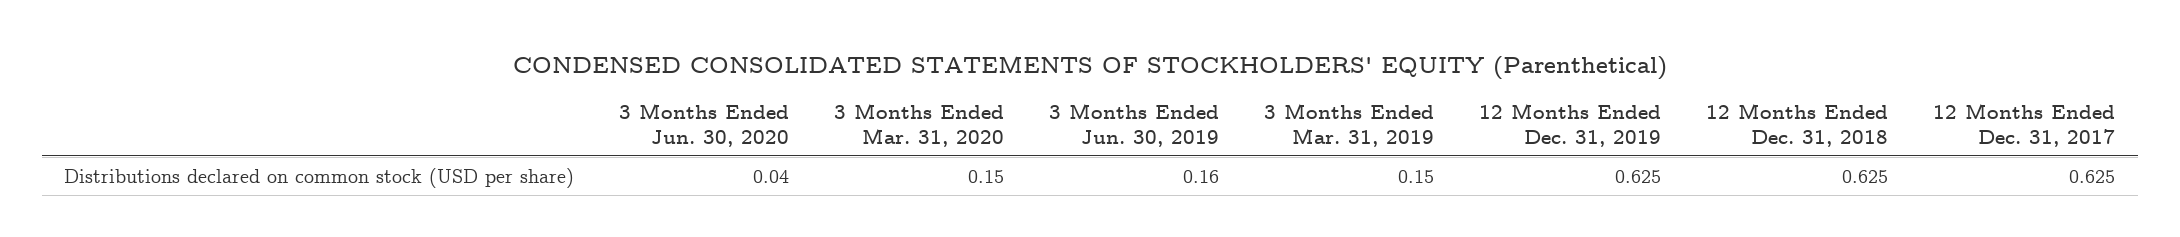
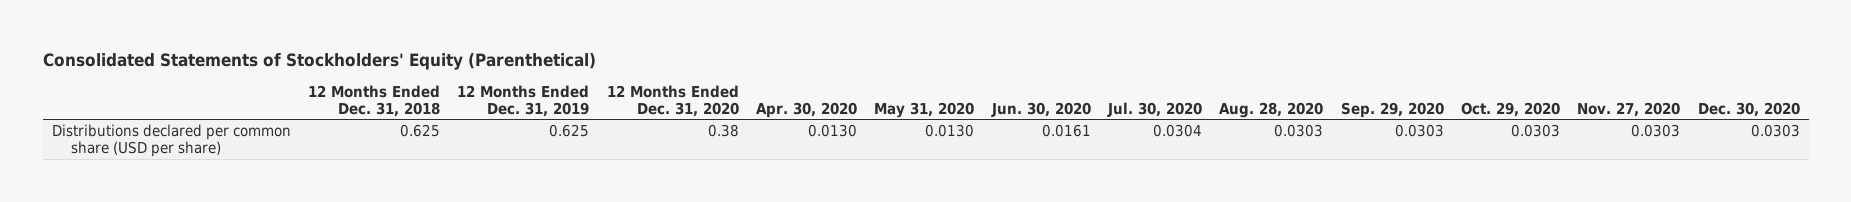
- CONDENSED CONSOLIDATED STATEMENTS OF STOCKHOLDERS' EQUITY (Parenthetical)
+ Consolidated Statements of Stockholders' Equity (Parenthetical)
- | 3 Months Ended Jun. 30, 2020 | 3 Months Ended Mar. 31, 2020 | 3 Months Ended Jun. 30, 2019 | 3 Months Ended Mar. 31, 2019 | 12 Months Ended Dec. 31, 2019 | 12 Months Ended Dec. 31, 2018 | 12 Months Ended Dec. 31, 2017
+ | 12 Months Ended Dec. 31, 2018 | 12 Months Ended Dec. 31, 2019 | 12 Months Ended Dec. 31, 2020 | Apr. 30, 2020 | May 31, 2020 | Jun. 30, 2020 | Jul. 30, 2020 | Aug. 28, 2020 | Sep. 29, 2020 | Oct. 29, 2020 | Nov. 27, 2020 | Dec. 30, 2020
- Distributions declared on common stock (USD per share) | 0.04 | 0.15 | 0.16 | 0.15 | 0.625 | 0.625 | 0.625
+ Distributions declared per common share (USD per share) | 0.625 | 0.625 | 0.38 | 0.0130 | 0.0130 | 0.0161 | 0.0304 | 0.0303 | 0.0303 | 0.0303 | 0.0303 | 0.0303

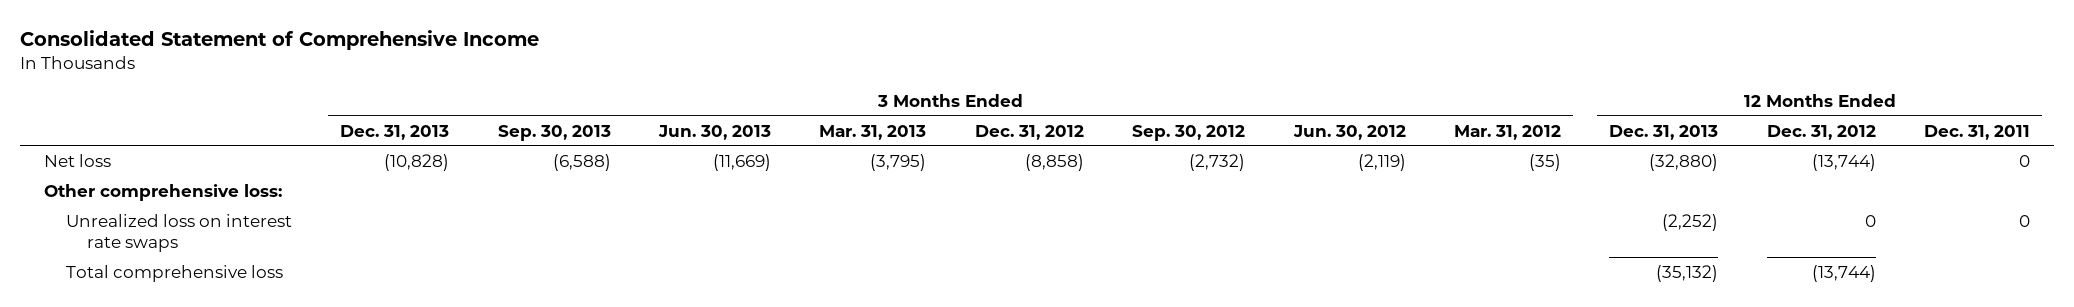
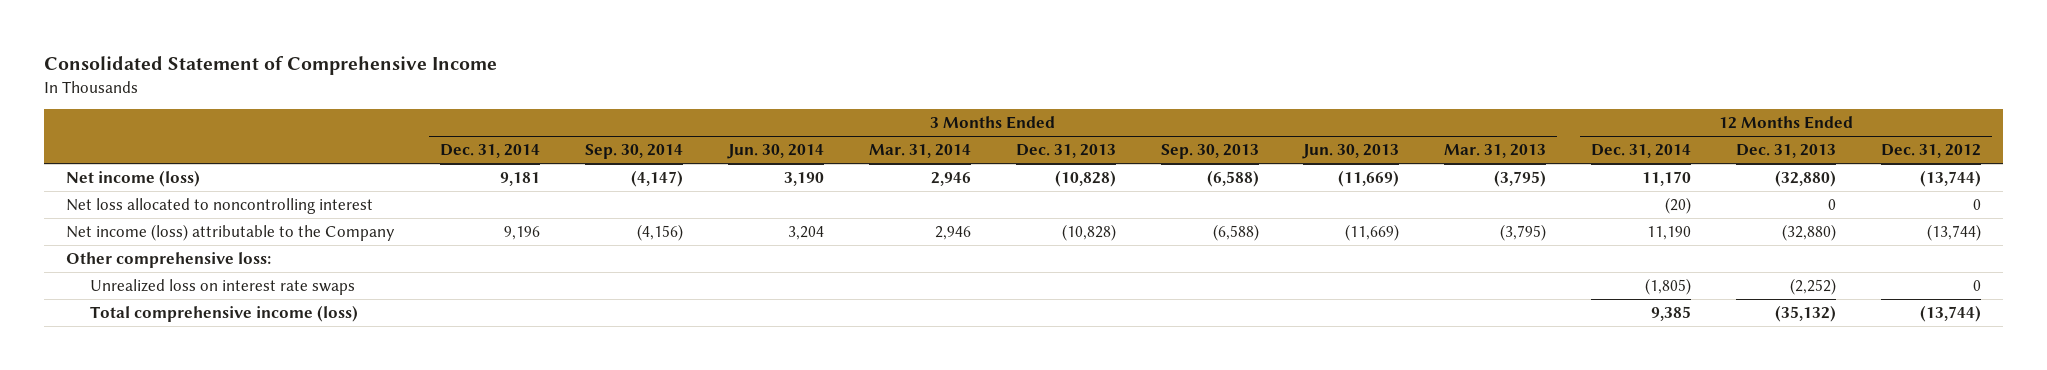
- | 3 Months Ended Dec. 31, 2013 | 3 Months Ended Sep. 30, 2013 | 3 Months Ended Jun. 30, 2013 | 3 Months Ended Mar. 31, 2013 | 3 Months Ended Dec. 31, 2012 | 3 Months Ended Sep. 30, 2012 | 3 Months Ended Jun. 30, 2012 | 3 Months Ended Mar. 31, 2012 | 12 Months Ended Dec. 31, 2013 | 12 Months Ended Dec. 31, 2012 | 12 Months Ended Dec. 31, 2011
+ | 3 Months Ended Dec. 31, 2014 | 3 Months Ended Sep. 30, 2014 | 3 Months Ended Jun. 30, 2014 | 3 Months Ended Mar. 31, 2014 | 3 Months Ended Dec. 31, 2013 | 3 Months Ended Sep. 30, 2013 | 3 Months Ended Jun. 30, 2013 | 3 Months Ended Mar. 31, 2013 | 12 Months Ended Dec. 31, 2014 | 12 Months Ended Dec. 31, 2013 | 12 Months Ended Dec. 31, 2012
- Net loss | (10,828) | (6,588) | (11,669) | (3,795) | (8,858) | (2,732) | (2,119) | (35) | (32,880) | (13,744) | 0
+ Net income (loss) | 9,181 | (4,147) | 3,190 | 2,946 | (10,828) | (6,588) | (11,669) | (3,795) | 11,170 | (32,880) | (13,744)
+ Net loss allocated to noncontrolling interest | | | | | | | | | (20) | 0 | 0
+ Net income (loss) attributable to the Company | 9,196 | (4,156) | 3,204 | 2,946 | (10,828) | (6,588) | (11,669) | (3,795) | 11,190 | (32,880) | (13,744)
- Total comprehensive loss | | | | | | | | | (35,132) | (13,744) |
+ Total comprehensive income (loss) | | | | | | | | | 9,385 | (35,132) | (13,744)

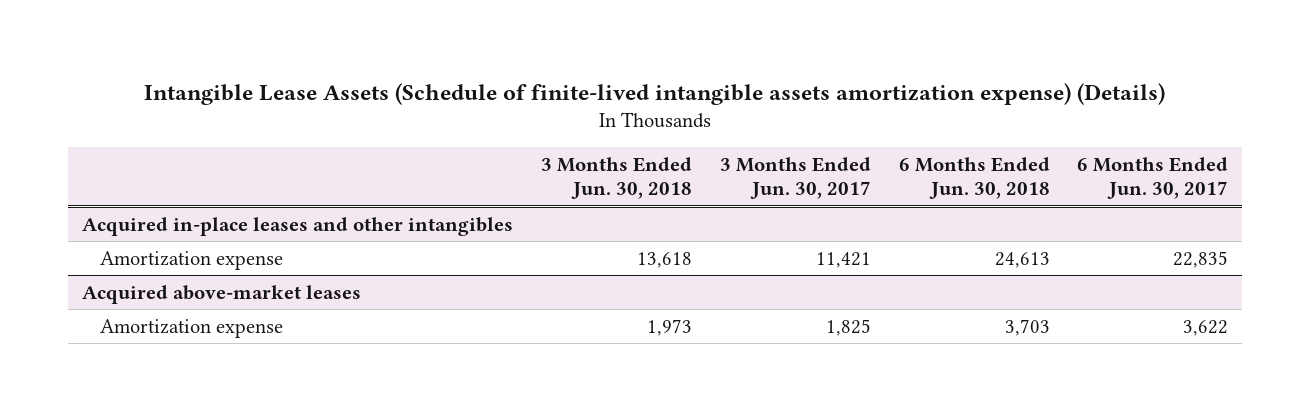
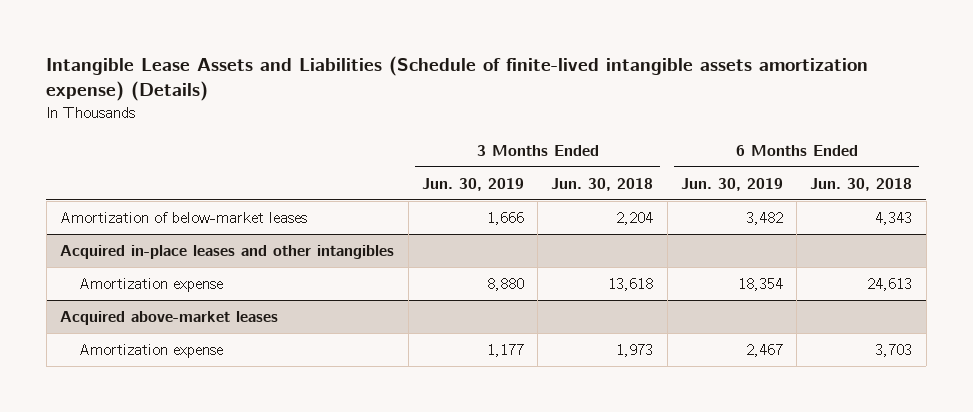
- Intangible Lease Assets (Schedule of finite-lived intangible assets amortization expense) (Details)
+ Intangible Lease Assets and Liabilities (Schedule of finite-lived intangible assets amortization expense) (Details)
- | 3 Months Ended Jun. 30, 2018 | 3 Months Ended Jun. 30, 2017 | 6 Months Ended Jun. 30, 2018 | 6 Months Ended Jun. 30, 2017
+ | 3 Months Ended Jun. 30, 2019 | 3 Months Ended Jun. 30, 2018 | 6 Months Ended Jun. 30, 2019 | 6 Months Ended Jun. 30, 2018
+ Amortization of below-market leases | 1,666 | 2,204 | 3,482 | 4,343

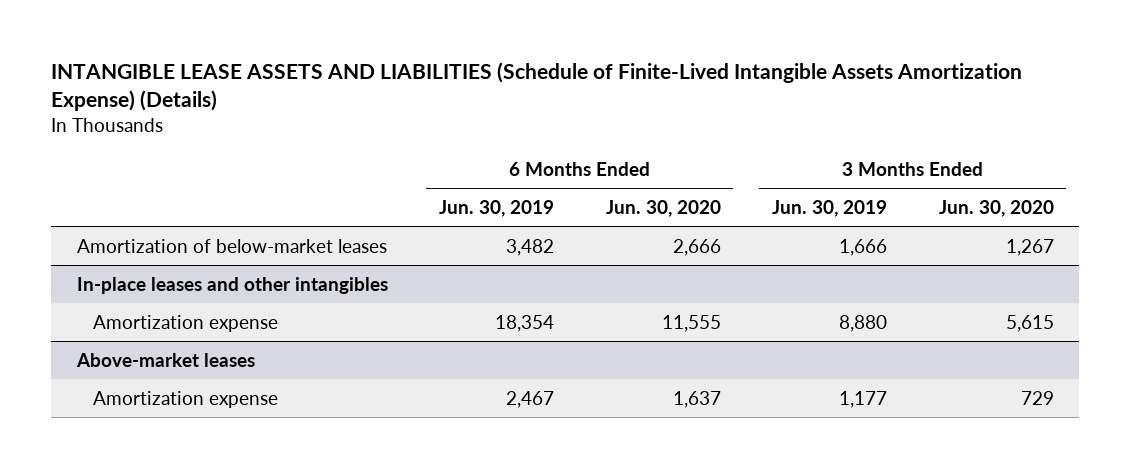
- Intangible Lease Assets and Liabilities (Schedule of finite-lived intangible assets amortization expense) (Details)
+ INTANGIBLE LEASE ASSETS AND LIABILITIES (Schedule of Finite-Lived Intangible Assets Amortization Expense) (Details)
- | 3 Months Ended Jun. 30, 2019 | 3 Months Ended Jun. 30, 2018 | 6 Months Ended Jun. 30, 2019 | 6 Months Ended Jun. 30, 2018
+ | 6 Months Ended Jun. 30, 2019 | 6 Months Ended Jun. 30, 2020 | 3 Months Ended Jun. 30, 2019 | 3 Months Ended Jun. 30, 2020
- Acquired in-place leases and other intangibles
+ In-place leases and other intangibles
- Acquired above-market leases
+ Above-market leases

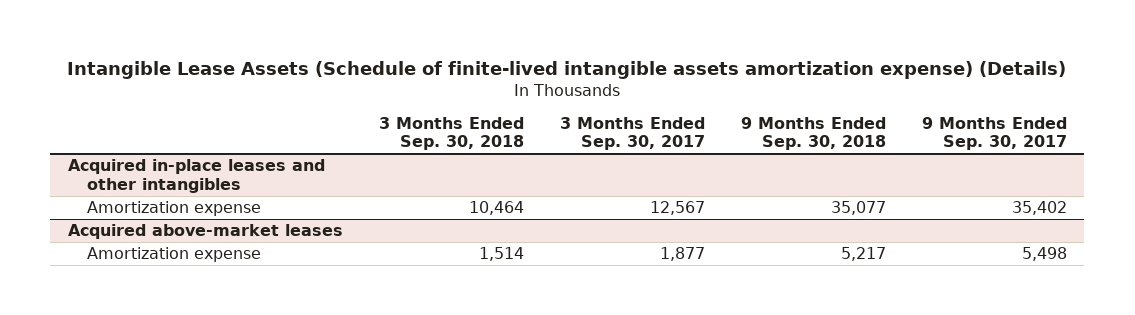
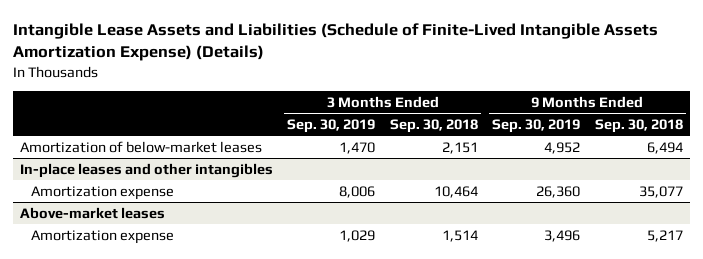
- Intangible Lease Assets (Schedule of finite-lived intangible assets amortization expense) (Details)
+ Intangible Lease Assets and Liabilities (Schedule of Finite-Lived Intangible Assets Amortization Expense) (Details)
- | 3 Months Ended Sep. 30, 2018 | 3 Months Ended Sep. 30, 2017 | 9 Months Ended Sep. 30, 2018 | 9 Months Ended Sep. 30, 2017
+ | 3 Months Ended Sep. 30, 2019 | 3 Months Ended Sep. 30, 2018 | 9 Months Ended Sep. 30, 2019 | 9 Months Ended Sep. 30, 2018
- Acquired in-place leases and other intangibles
+ Amortization of below-market leases | 1,470 | 2,151 | 4,952 | 6,494
+ In-place leases and other intangibles
- Acquired above-market leases
+ Above-market leases

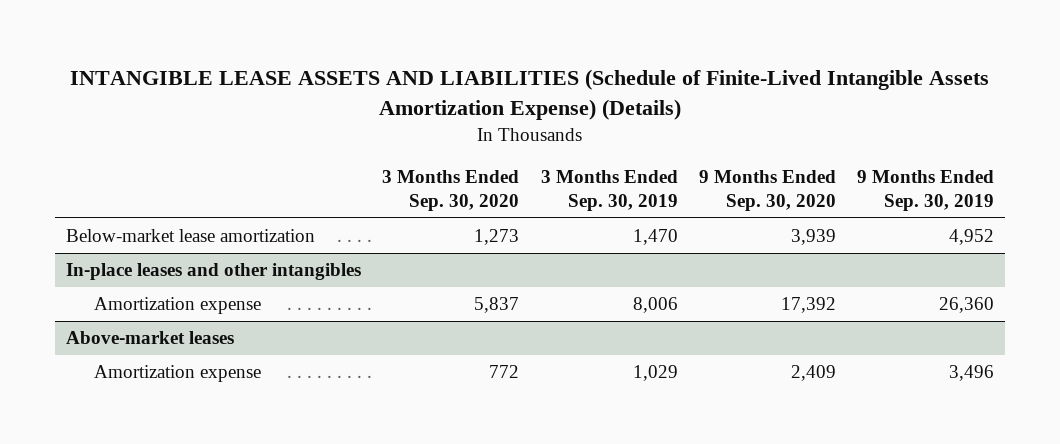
- Intangible Lease Assets and Liabilities (Schedule of Finite-Lived Intangible Assets Amortization Expense) (Details)
+ INTANGIBLE LEASE ASSETS AND LIABILITIES (Schedule of Finite-Lived Intangible Assets Amortization Expense) (Details)
- | 3 Months Ended Sep. 30, 2019 | 3 Months Ended Sep. 30, 2018 | 9 Months Ended Sep. 30, 2019 | 9 Months Ended Sep. 30, 2018
+ | 3 Months Ended Sep. 30, 2020 | 3 Months Ended Sep. 30, 2019 | 9 Months Ended Sep. 30, 2020 | 9 Months Ended Sep. 30, 2019
- Amortization of below-market leases | 1,470 | 2,151 | 4,952 | 6,494
+ Below-market lease amortization | 1,273 | 1,470 | 3,939 | 4,952

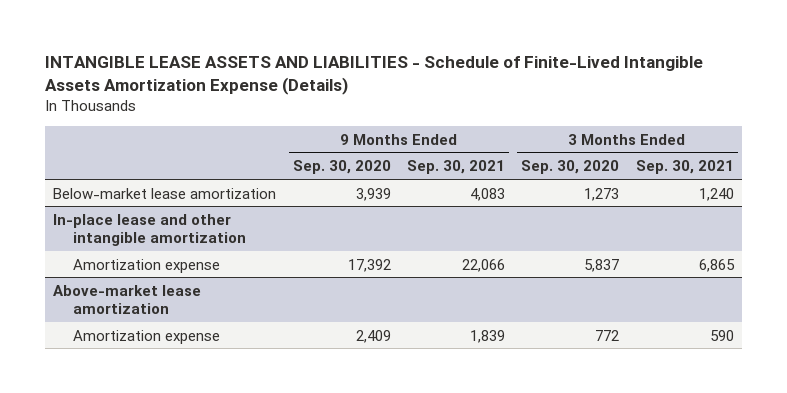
- INTANGIBLE LEASE ASSETS AND LIABILITIES (Schedule of Finite-Lived Intangible Assets Amortization Expense) (Details)
+ INTANGIBLE LEASE ASSETS AND LIABILITIES - Schedule of Finite-Lived Intangible Assets Amortization Expense (Details)
- | 3 Months Ended Sep. 30, 2020 | 3 Months Ended Sep. 30, 2019 | 9 Months Ended Sep. 30, 2020 | 9 Months Ended Sep. 30, 2019
+ | 9 Months Ended Sep. 30, 2020 | 9 Months Ended Sep. 30, 2021 | 3 Months Ended Sep. 30, 2020 | 3 Months Ended Sep. 30, 2021
- In-place leases and other intangibles
+ In-place lease and other intangible amortization
- Above-market leases
+ Above-market lease amortization

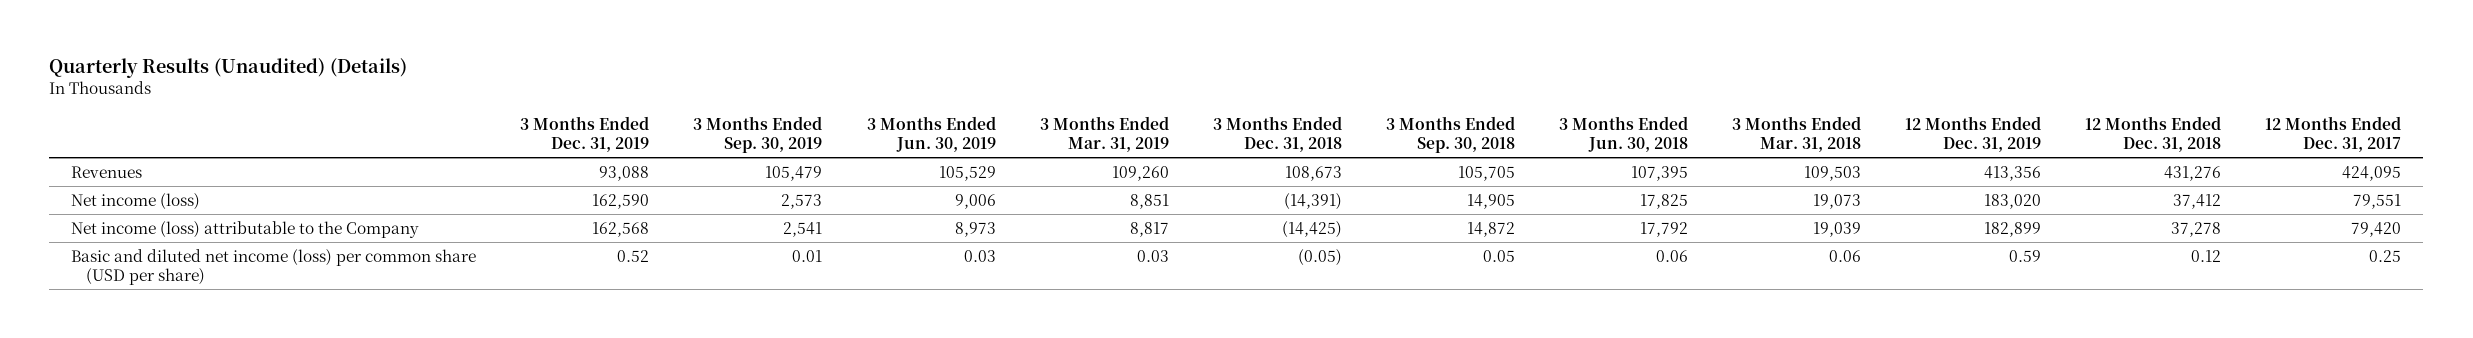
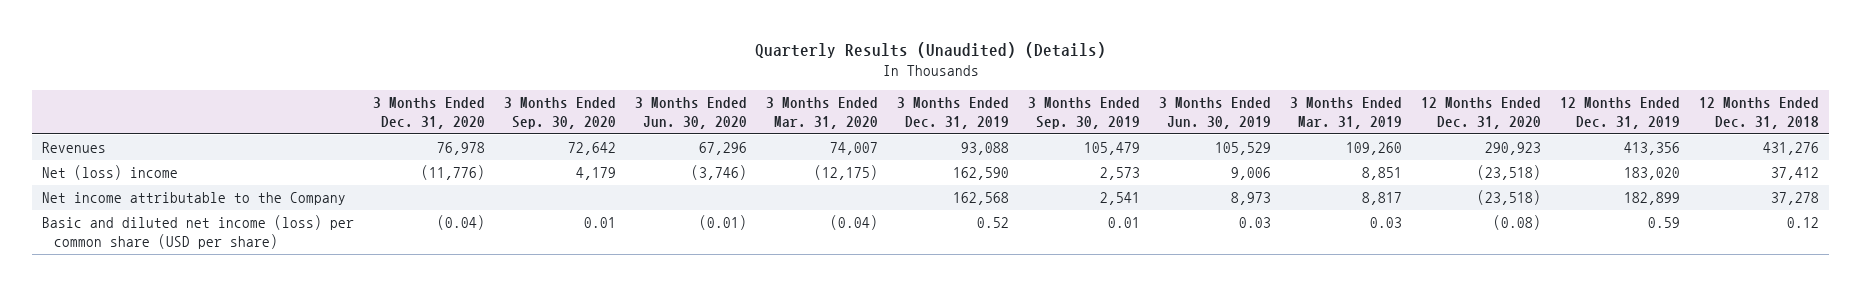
- | 3 Months Ended Dec. 31, 2019 | 3 Months Ended Sep. 30, 2019 | 3 Months Ended Jun. 30, 2019 | 3 Months Ended Mar. 31, 2019 | 3 Months Ended Dec. 31, 2018 | 3 Months Ended Sep. 30, 2018 | 3 Months Ended Jun. 30, 2018 | 3 Months Ended Mar. 31, 2018 | 12 Months Ended Dec. 31, 2019 | 12 Months Ended Dec. 31, 2018 | 12 Months Ended Dec. 31, 2017
+ | 3 Months Ended Dec. 31, 2020 | 3 Months Ended Sep. 30, 2020 | 3 Months Ended Jun. 30, 2020 | 3 Months Ended Mar. 31, 2020 | 3 Months Ended Dec. 31, 2019 | 3 Months Ended Sep. 30, 2019 | 3 Months Ended Jun. 30, 2019 | 3 Months Ended Mar. 31, 2019 | 12 Months Ended Dec. 31, 2020 | 12 Months Ended Dec. 31, 2019 | 12 Months Ended Dec. 31, 2018
- Net income (loss) | 162,590 | 2,573 | 9,006 | 8,851 | (14,391) | 14,905 | 17,825 | 19,073 | 183,020 | 37,412 | 79,551
- Net income (loss) attributable to the Company | 162,568 | 2,541 | 8,973 | 8,817 | (14,425) | 14,872 | 17,792 | 19,039 | 182,899 | 37,278 | 79,420
+ Net (loss) income | (11,776) | 4,179 | (3,746) | (12,175) | 162,590 | 2,573 | 9,006 | 8,851 | (23,518) | 183,020 | 37,412
+ Net income attributable to the Company | | | | | 162,568 | 2,541 | 8,973 | 8,817 | (23,518) | 182,899 | 37,278

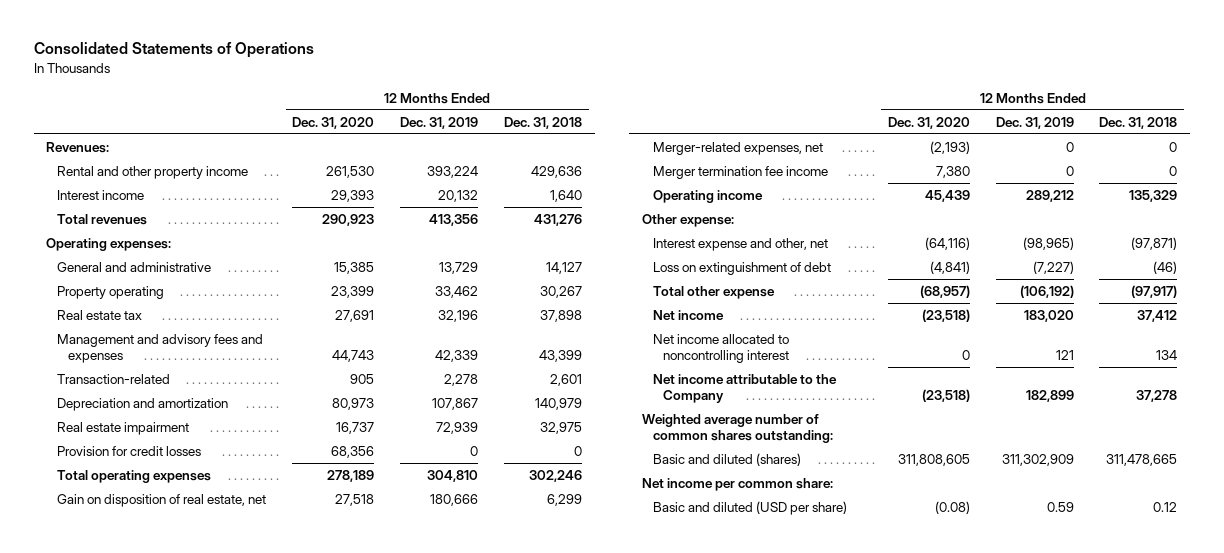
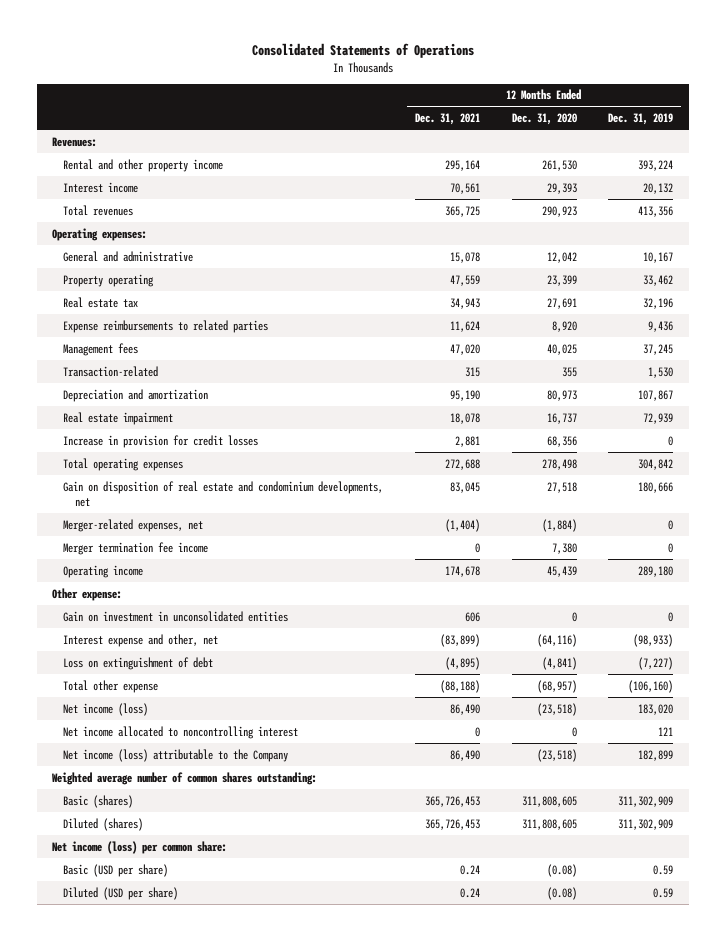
- | 12 Months Ended Dec. 31, 2020 | 12 Months Ended Dec. 31, 2019 | 12 Months Ended Dec. 31, 2018
+ | 12 Months Ended Dec. 31, 2021 | 12 Months Ended Dec. 31, 2020 | 12 Months Ended Dec. 31, 2019
- General and administrative | 15,385 | 13,729 | 14,127
+ General and administrative | 15,078 | 12,042 | 10,167
- Management and advisory fees and expenses | 44,743 | 42,339 | 43,399
- Transaction-related | 905 | 2,278 | 2,601
+ Expense reimbursements to related parties | 11,624 | 8,920 | 9,436
+ Management fees | 47,020 | 40,025 | 37,245
+ Transaction-related | 315 | 355 | 1,530
- Provision for credit losses | 68,356 | 0 | 0
- Total operating expenses | 278,189 | 304,810 | 302,246
- Gain on disposition of real estate, net | 27,518 | 180,666 | 6,299
- Merger-related expenses, net | (2,193) | 0 | 0
+ Increase in provision for credit losses | 2,881 | 68,356 | 0
+ Total operating expenses | 272,688 | 278,498 | 304,842
+ Gain on disposition of real estate and condominium developments, net | 83,045 | 27,518 | 180,666
+ Merger-related expenses, net | (1,404) | (1,884) | 0
- Operating income | 45,439 | 289,212 | 135,329
+ Operating income | 174,678 | 45,439 | 289,180
- Interest expense and other, net | (64,116) | (98,965) | (97,871)
+ Gain on investment in unconsolidated entities | 606 | 0 | 0
+ Interest expense and other, net | (83,899) | (64,116) | (98,933)
- Total other expense | (68,957) | (106,192) | (97,917)
- Net income | (23,518) | 183,020 | 37,412
+ Total other expense | (88,188) | (68,957) | (106,160)
+ Net income (loss) | 86,490 | (23,518) | 183,020
- Net income attributable to the Company | (23,518) | 182,899 | 37,278
+ Net income (loss) attributable to the Company | 86,490 | (23,518) | 182,899
- Basic and diluted (shares) | 311,808,605 | 311,302,909 | 311,478,665
- Net income per common share:
- Basic and diluted (USD per share) | (0.08) | 0.59 | 0.12
+ Basic (shares) | 365,726,453 | 311,808,605 | 311,302,909
+ Diluted (shares) | 365,726,453 | 311,808,605 | 311,302,909
+ Net income (loss) per common share:
+ Basic (USD per share) | 0.24 | (0.08) | 0.59
+ Diluted (USD per share) | 0.24 | (0.08) | 0.59

